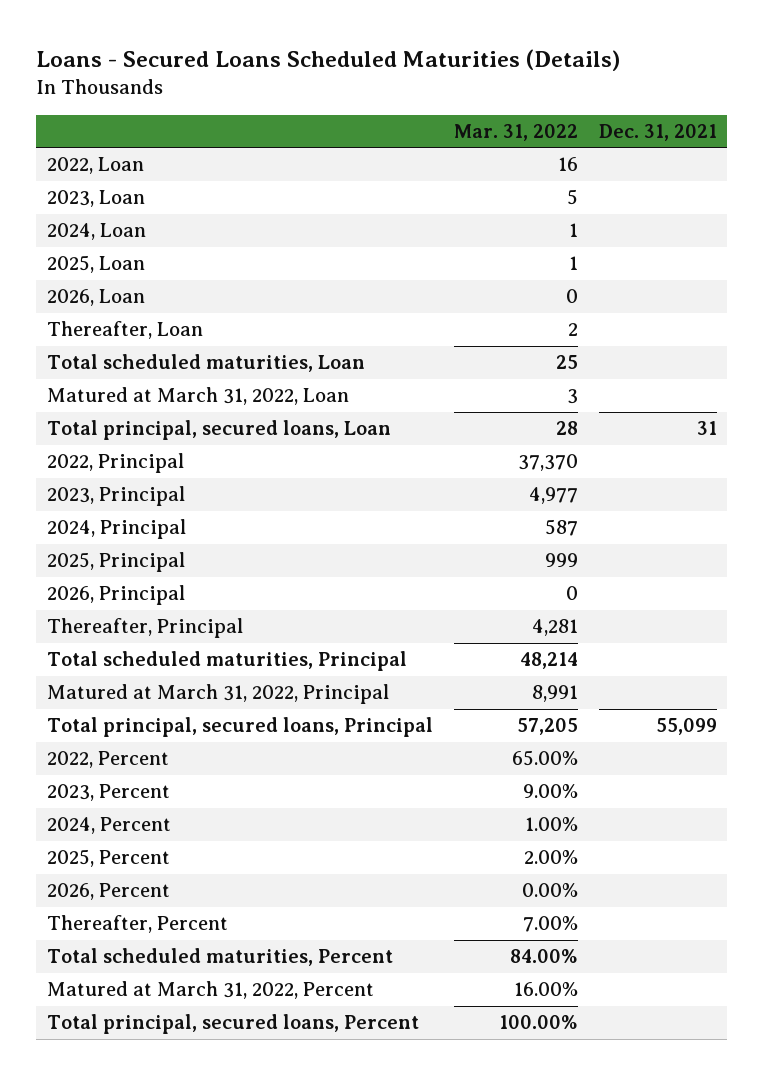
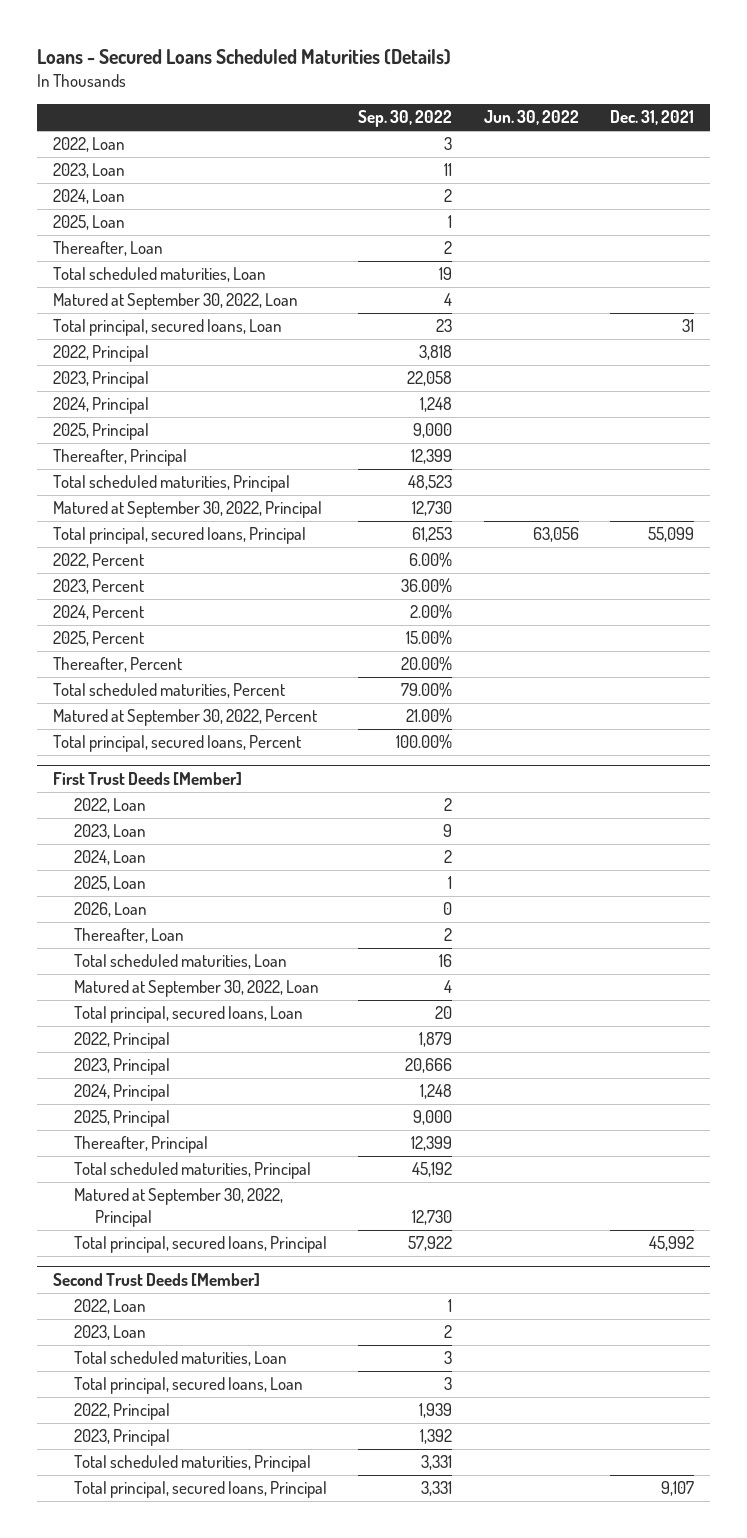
- | Mar. 31, 2022 | Dec. 31, 2021
+ | Sep. 30, 2022 | Jun. 30, 2022 | Dec. 31, 2021
- 2026, Loan | 0 |
- Matured at March 31, 2022, Loan | 3 |
+ Matured at September 30, 2022, Loan | 4 | |
- 2026, Principal | 0 |
- Matured at March 31, 2022, Principal | 8,991 |
+ Matured at September 30, 2022, Principal | 12,730 | |
- 2026, Percent | 0.00% |
- Matured at March 31, 2022, Percent | 16.00% |
+ Matured at September 30, 2022, Percent | 21.00% | |
+ First Trust Deeds [Member]
+ 2022, Loan | 2 | |
+ 2023, Loan | 9 | |
+ 2024, Loan | 2 | |
+ 2025, Loan | 1 | |
+ 2026, Loan | 0 | |
+ Thereafter, Loan | 2 | |
+ Total scheduled maturities, Loan | 16 | |
+ Matured at September 30, 2022, Loan | 4 | |
+ Total principal, secured loans, Loan | 20 | |
+ 2022, Principal | 1,879 | |
+ 2023, Principal | 20,666 | |
+ 2024, Principal | 1,248 | |
+ 2025, Principal | 9,000 | |
+ Thereafter, Principal | 12,399 | |
+ Total scheduled maturities, Principal | 45,192 | |
+ Matured at September 30, 2022, Principal | 12,730 | |
+ Total principal, secured loans, Principal | 57,922 | | 45,992
+ Second Trust Deeds [Member]
+ 2022, Loan | 1 | |
+ 2023, Loan | 2 | |
+ Total scheduled maturities, Loan | 3 | |
+ Total principal, secured loans, Loan | 3 | |
+ 2022, Principal | 1,939 | |
+ 2023, Principal | 1,392 | |
+ Total scheduled maturities, Principal | 3,331 | |
+ Total principal, secured loans, Principal | 3,331 | | 9,107

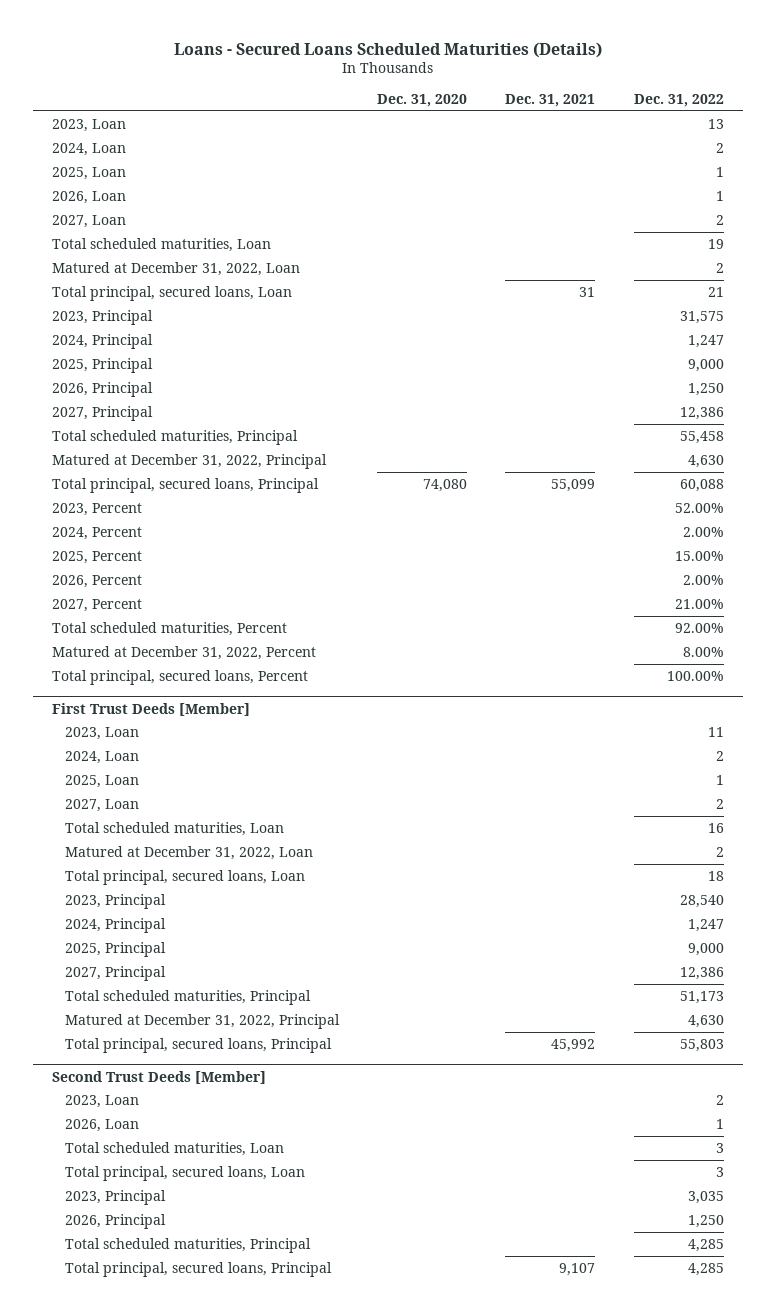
- | Sep. 30, 2022 | Jun. 30, 2022 | Dec. 31, 2021
+ | Dec. 31, 2020 | Dec. 31, 2021 | Dec. 31, 2022
- 2022, Loan | 3 | |
- Thereafter, Loan | 2 | |
+ 2026, Loan | | | 1
+ 2027, Loan | | | 2
- Matured at September 30, 2022, Loan | 4 | |
+ Matured at December 31, 2022, Loan | | | 2
- 2022, Principal | 3,818 | |
- Thereafter, Principal | 12,399 | |
+ 2026, Principal | | | 1,250
+ 2027, Principal | | | 12,386
- Matured at September 30, 2022, Principal | 12,730 | |
+ Matured at December 31, 2022, Principal | | | 4,630
- 2022, Percent | 6.00% | |
- Thereafter, Percent | 20.00% | |
+ 2026, Percent | | | 2.00%
+ 2027, Percent | | | 21.00%
- Matured at September 30, 2022, Percent | 21.00% | |
+ Matured at December 31, 2022, Percent | | | 8.00%
@ First Trust Deeds [Member]
- 2022, Loan | 2 | |
- 2026, Loan | 0 | |
- Thereafter, Loan | 2 | |
+ 2027, Loan | | | 2
- Matured at September 30, 2022, Loan | 4 | |
+ Matured at December 31, 2022, Loan | | | 2
- 2022, Principal | 1,879 | |
- Thereafter, Principal | 12,399 | |
+ 2027, Principal | | | 12,386
- Matured at September 30, 2022, Principal | 12,730 | |
+ Matured at December 31, 2022, Principal | | | 4,630
@ Second Trust Deeds [Member]
- 2022, Loan | 1 | |
+ 2026, Loan | | | 1
- 2022, Principal | 1,939 | |
+ 2026, Principal | | | 1,250

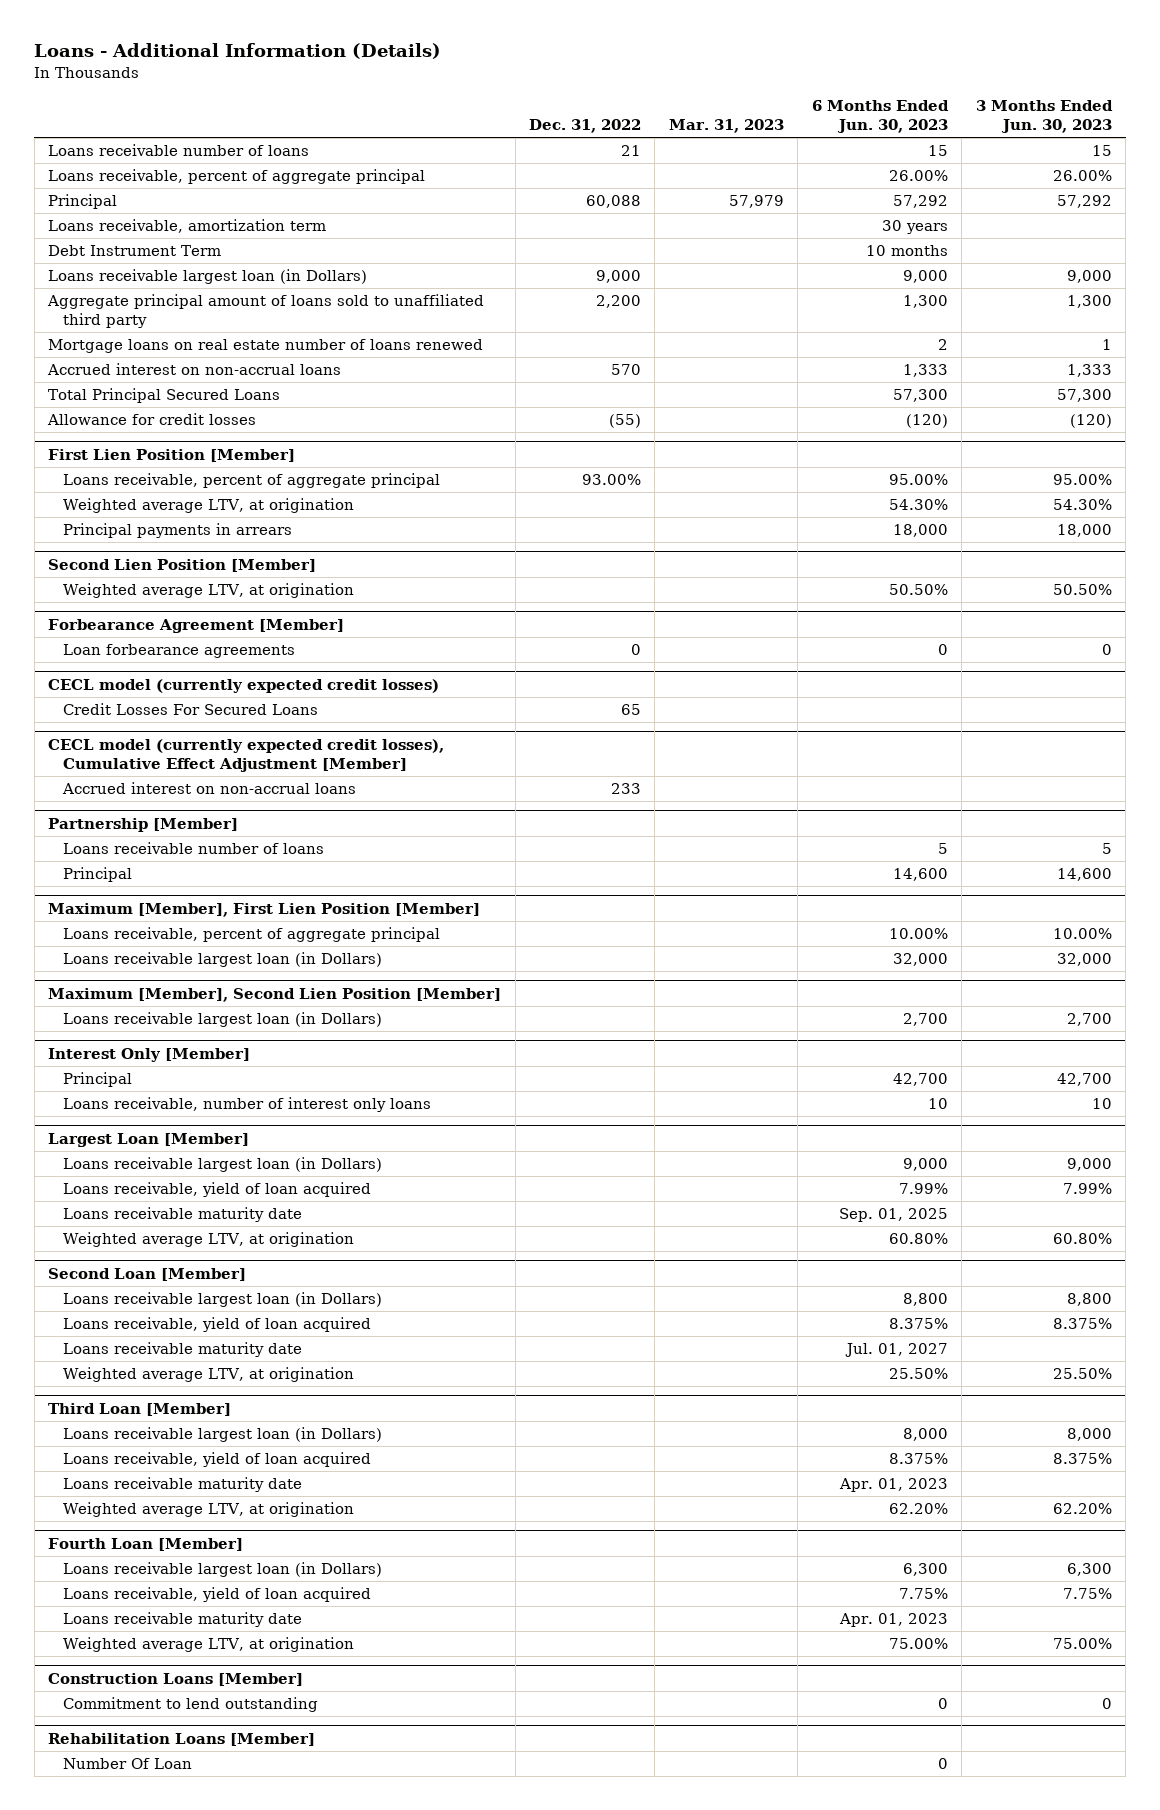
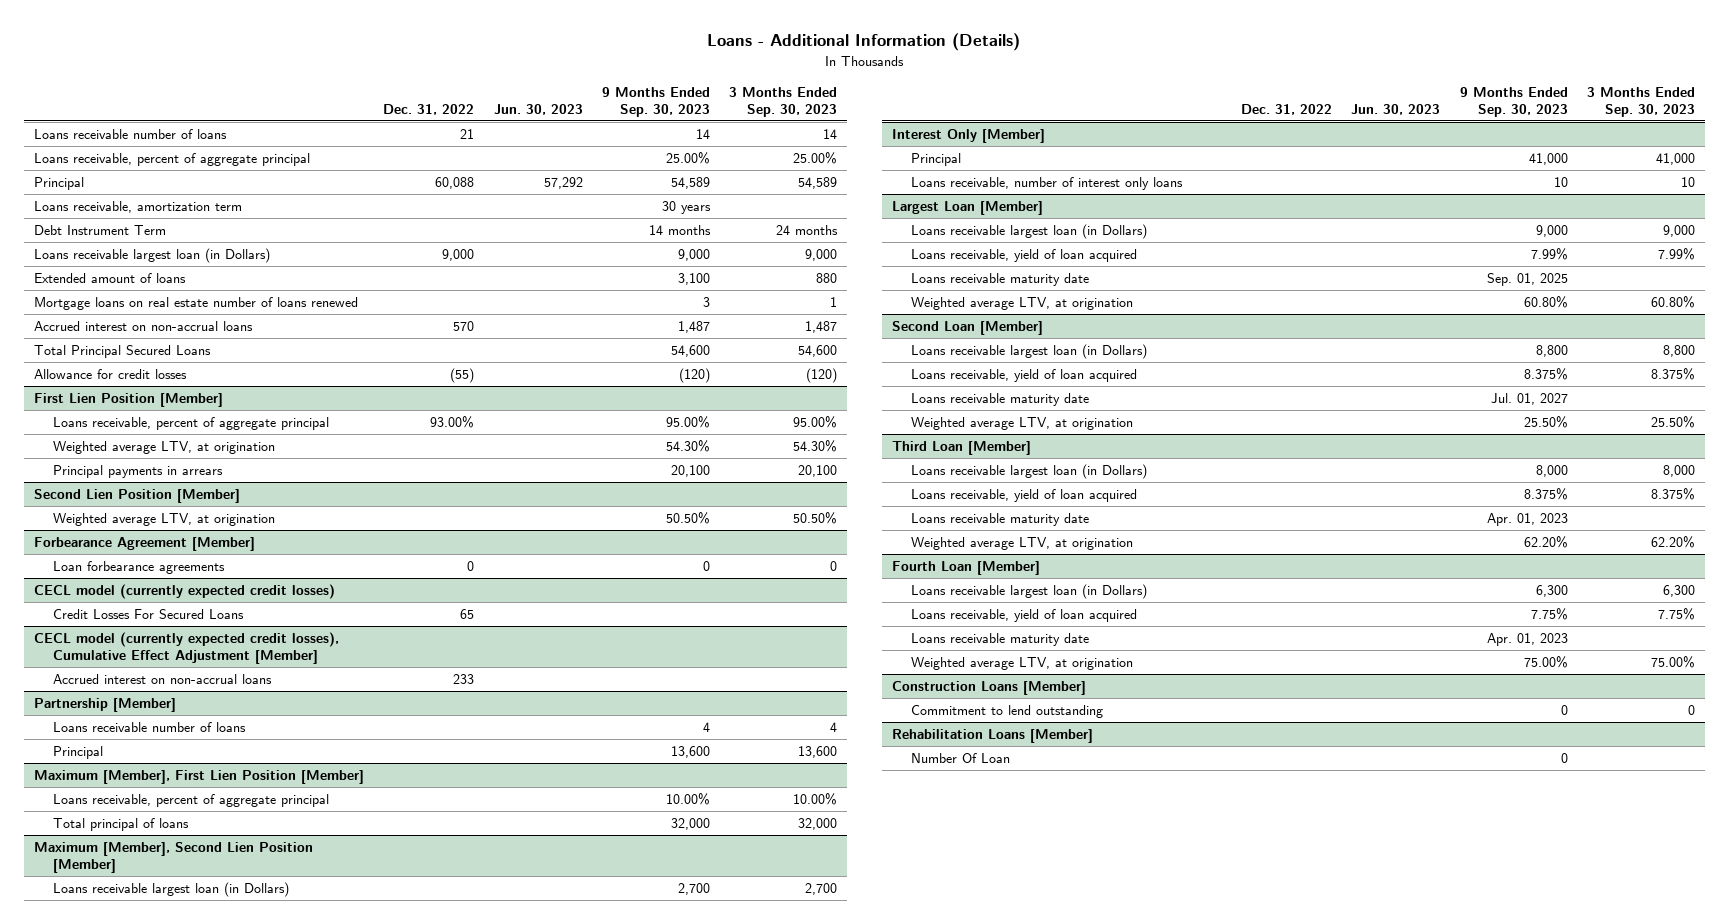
- | Dec. 31, 2022 | Mar. 31, 2023 | 6 Months Ended Jun. 30, 2023 | 3 Months Ended Jun. 30, 2023
+ | Dec. 31, 2022 | Jun. 30, 2023 | 9 Months Ended Sep. 30, 2023 | 3 Months Ended Sep. 30, 2023
- Aggregate principal amount of loans sold to unaffiliated third party | 2,200 | | 1,300 | 1,300
+ Extended amount of loans | | | 3,100 | 880
@ Maximum [Member], First Lien Position [Member]
- Loans receivable largest loan (in Dollars) | | | 32,000 | 32,000
+ Total principal of loans | | | 32,000 | 32,000

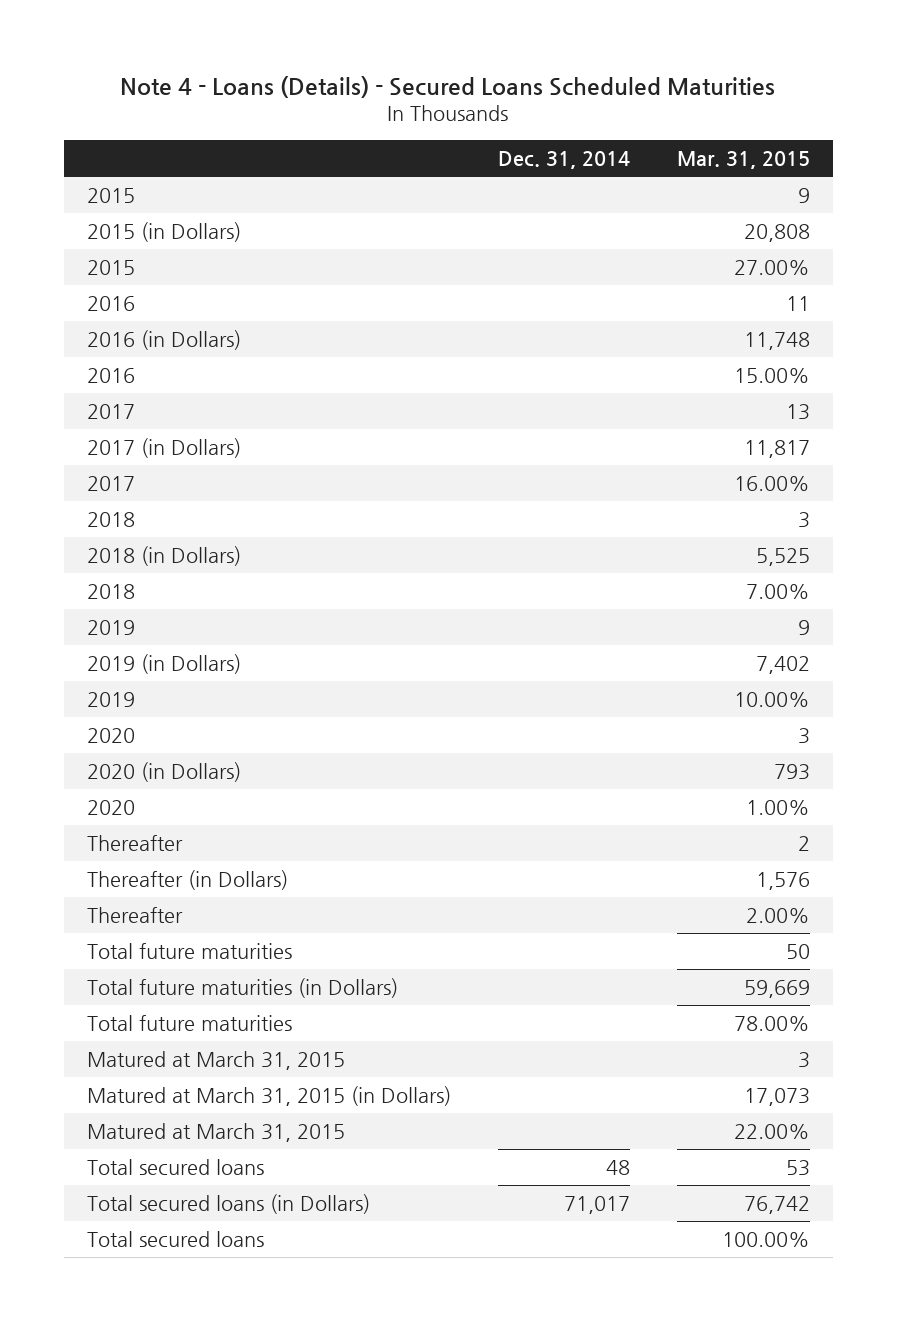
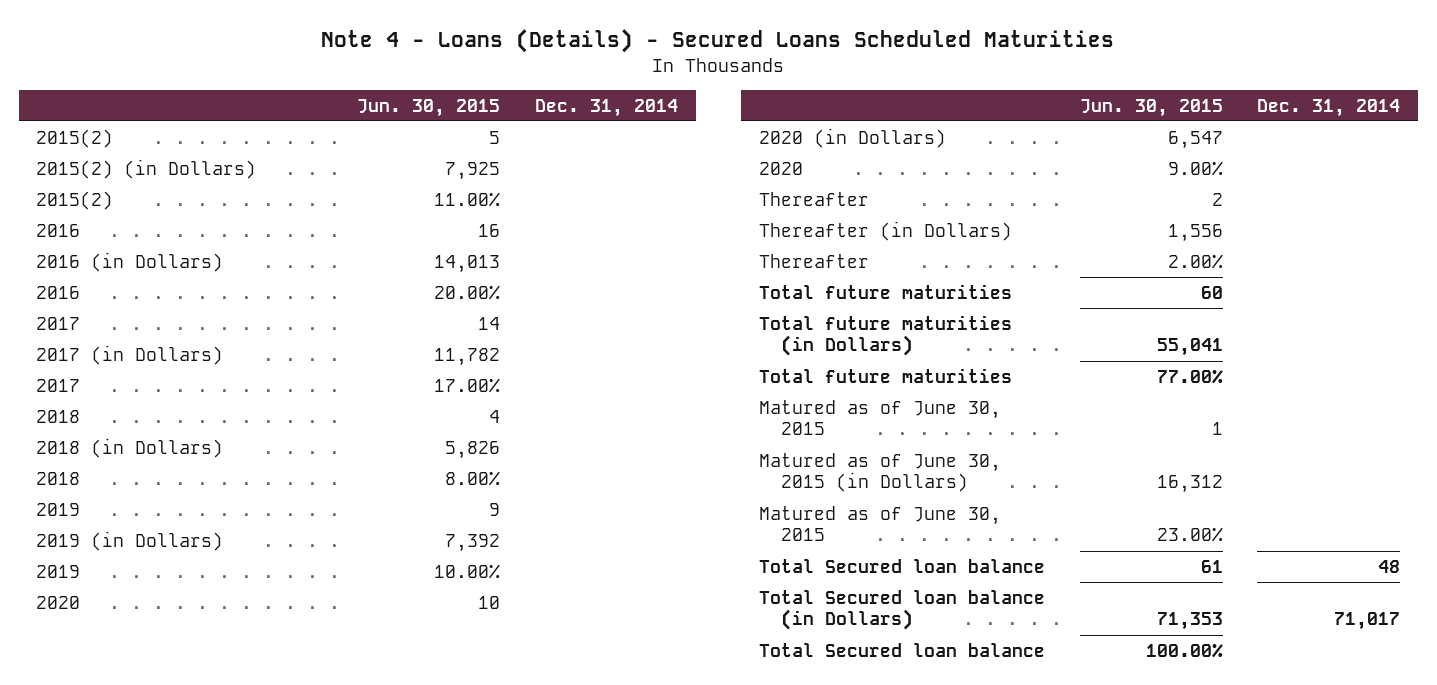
- | Dec. 31, 2014 | Mar. 31, 2015
+ | Jun. 30, 2015 | Dec. 31, 2014
- 2015 | | 9
- 2015 (in Dollars) | | 20,808
- 2015 | | 27.00%
+ 2015(2) | 5 |
+ 2015(2) (in Dollars) | 7,925 |
+ 2015(2) | 11.00% |
- Matured at March 31, 2015 | | 3
- Matured at March 31, 2015 (in Dollars) | | 17,073
- Matured at March 31, 2015 | | 22.00%
- Total secured loans | 48 | 53
- Total secured loans (in Dollars) | 71,017 | 76,742
- Total secured loans | | 100.00%
+ Matured as of June 30, 2015 | 1 |
+ Matured as of June 30, 2015 (in Dollars) | 16,312 |
+ Matured as of June 30, 2015 | 23.00% |
+ Total Secured loan balance | 61 | 48
+ Total Secured loan balance (in Dollars) | 71,353 | 71,017
+ Total Secured loan balance | 100.00% |

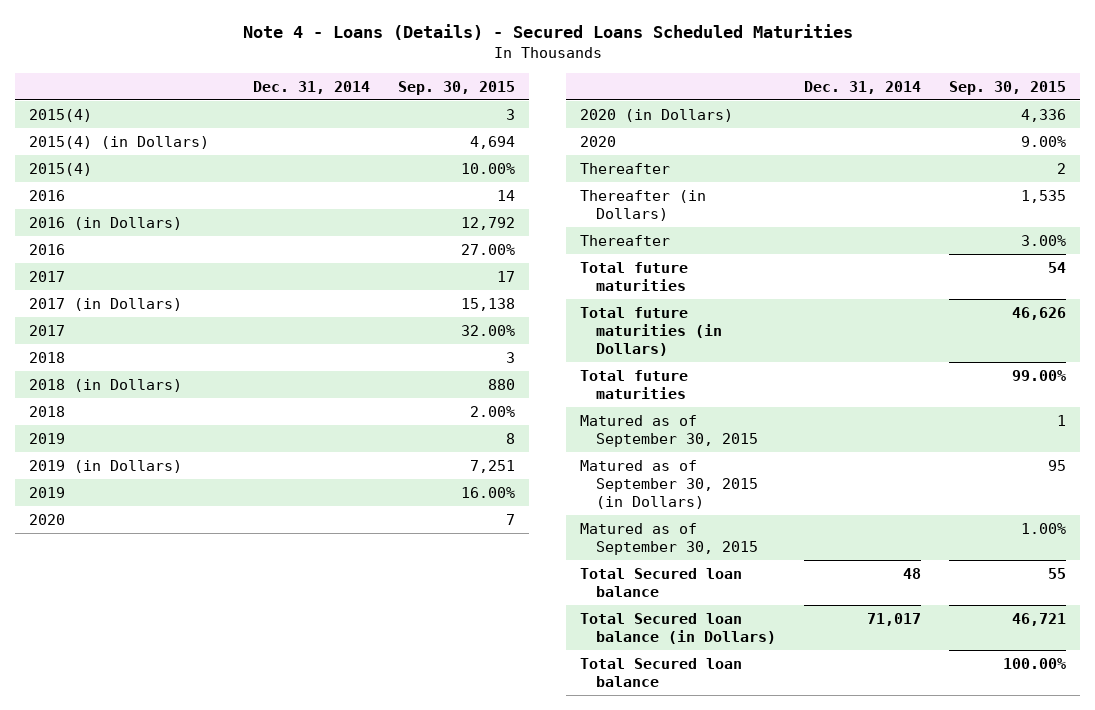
- | Jun. 30, 2015 | Dec. 31, 2014
+ | Dec. 31, 2014 | Sep. 30, 2015
- 2015(2) | 5 |
- 2015(2) (in Dollars) | 7,925 |
- 2015(2) | 11.00% |
+ 2015(4) | | 3
+ 2015(4) (in Dollars) | | 4,694
+ 2015(4) | | 10.00%
- Matured as of June 30, 2015 | 1 |
- Matured as of June 30, 2015 (in Dollars) | 16,312 |
- Matured as of June 30, 2015 | 23.00% |
+ Matured as of September 30, 2015 | | 1
+ Matured as of September 30, 2015 (in Dollars) | | 95
+ Matured as of September 30, 2015 | | 1.00%

